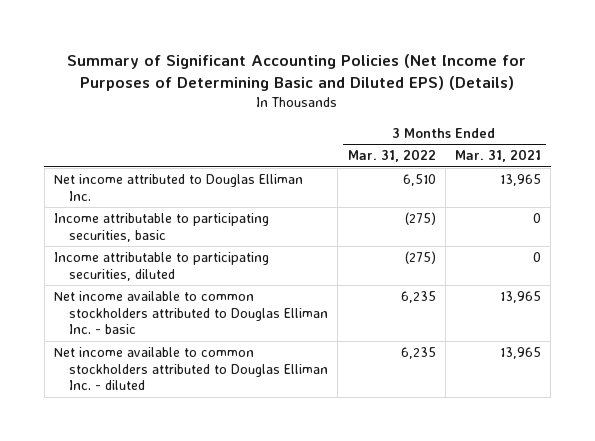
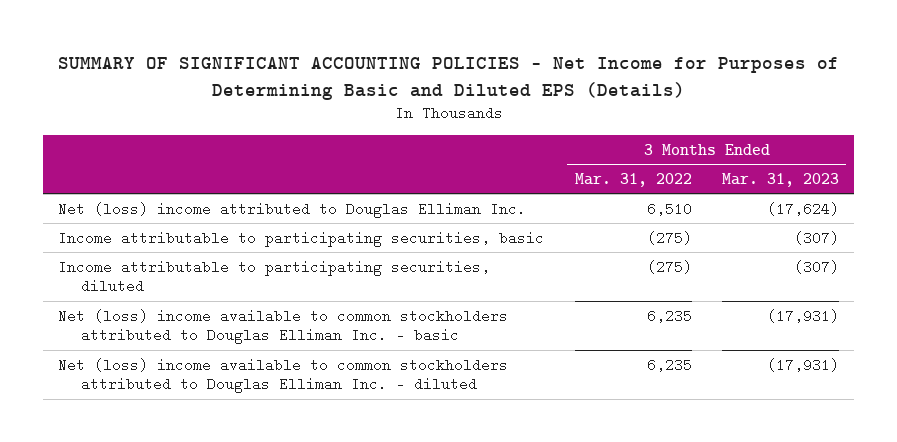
- Summary of Significant Accounting Policies (Net Income for Purposes of Determining Basic and Diluted EPS) (Details)
+ SUMMARY OF SIGNIFICANT ACCOUNTING POLICIES - Net Income for Purposes of Determining Basic and Diluted EPS (Details)
- | 3 Months Ended Mar. 31, 2022 | 3 Months Ended Mar. 31, 2021
+ | 3 Months Ended Mar. 31, 2022 | 3 Months Ended Mar. 31, 2023
- Net income attributed to Douglas Elliman Inc. | 6,510 | 13,965
+ Net (loss) income attributed to Douglas Elliman Inc. | 6,510 | (17,624)
- Net income available to common stockholders attributed to Douglas Elliman Inc. - basic | 6,235 | 13,965
- Net income available to common stockholders attributed to Douglas Elliman Inc. - diluted | 6,235 | 13,965
+ Net (loss) income available to common stockholders attributed to Douglas Elliman Inc. - basic | 6,235 | (17,931)
+ Net (loss) income available to common stockholders attributed to Douglas Elliman Inc. - diluted | 6,235 | (17,931)

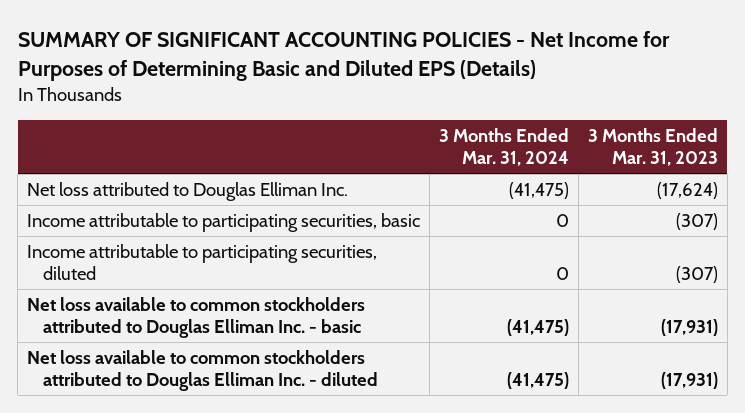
- | 3 Months Ended Mar. 31, 2022 | 3 Months Ended Mar. 31, 2023
+ | 3 Months Ended Mar. 31, 2024 | 3 Months Ended Mar. 31, 2023
- Net (loss) income attributed to Douglas Elliman Inc. | 6,510 | (17,624)
+ Net loss attributed to Douglas Elliman Inc. | (41,475) | (17,624)
- Net (loss) income available to common stockholders attributed to Douglas Elliman Inc. - basic | 6,235 | (17,931)
- Net (loss) income available to common stockholders attributed to Douglas Elliman Inc. - diluted | 6,235 | (17,931)
+ Net loss available to common stockholders attributed to Douglas Elliman Inc. - basic | (41,475) | (17,931)
+ Net loss available to common stockholders attributed to Douglas Elliman Inc. - diluted | (41,475) | (17,931)

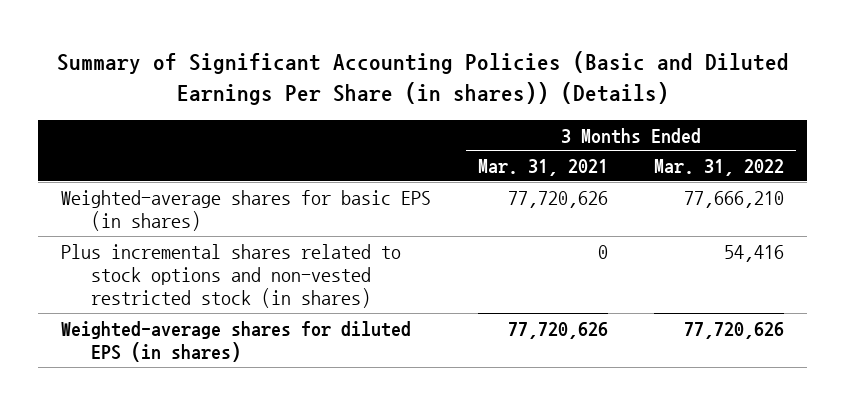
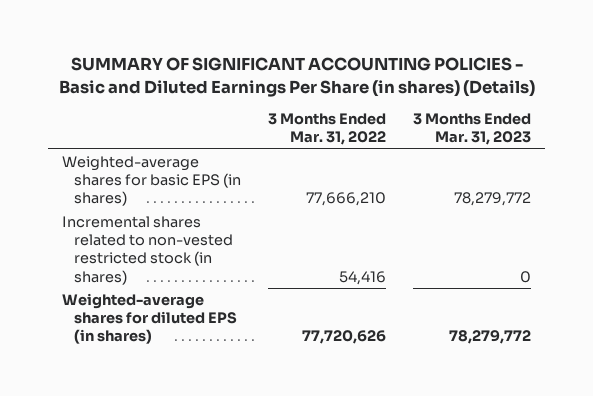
- Summary of Significant Accounting Policies (Basic and Diluted Earnings Per Share (in shares)) (Details)
+ SUMMARY OF SIGNIFICANT ACCOUNTING POLICIES - Basic and Diluted Earnings Per Share (in shares) (Details)
- | 3 Months Ended Mar. 31, 2021 | 3 Months Ended Mar. 31, 2022
+ | 3 Months Ended Mar. 31, 2022 | 3 Months Ended Mar. 31, 2023
- Plus incremental shares related to stock options and non-vested restricted stock (in shares) | 0 | 54,416
+ Incremental shares related to non-vested restricted stock (in shares) | 54,416 | 0

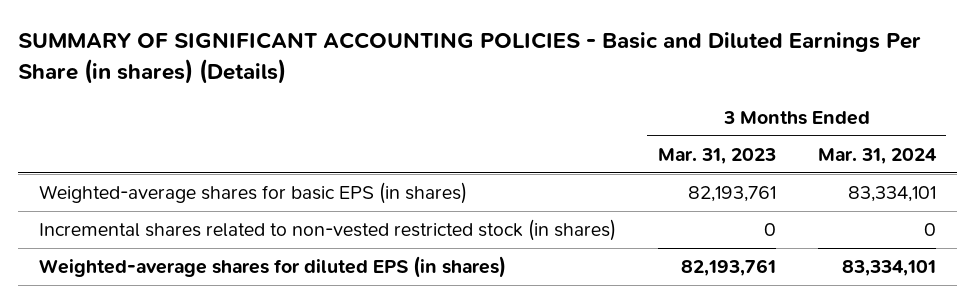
- | 3 Months Ended Mar. 31, 2022 | 3 Months Ended Mar. 31, 2023
+ | 3 Months Ended Mar. 31, 2023 | 3 Months Ended Mar. 31, 2024
- Weighted-average shares for basic EPS (in shares) | 77,666,210 | 78,279,772
+ Weighted-average shares for basic EPS (in shares) | 82,193,761 | 83,334,101
- Weighted-average shares for diluted EPS (in shares) | 77,720,626 | 78,279,772
+ Weighted-average shares for diluted EPS (in shares) | 82,193,761 | 83,334,101

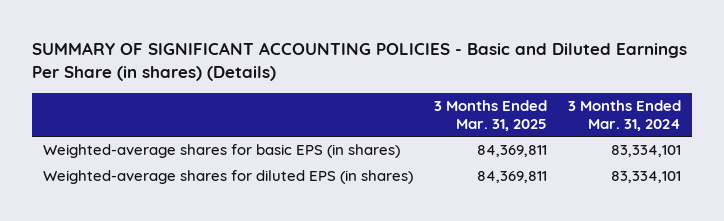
- | 3 Months Ended Mar. 31, 2023 | 3 Months Ended Mar. 31, 2024
+ | 3 Months Ended Mar. 31, 2025 | 3 Months Ended Mar. 31, 2024
- Incremental shares related to non-vested restricted stock (in shares) | 0 | 0

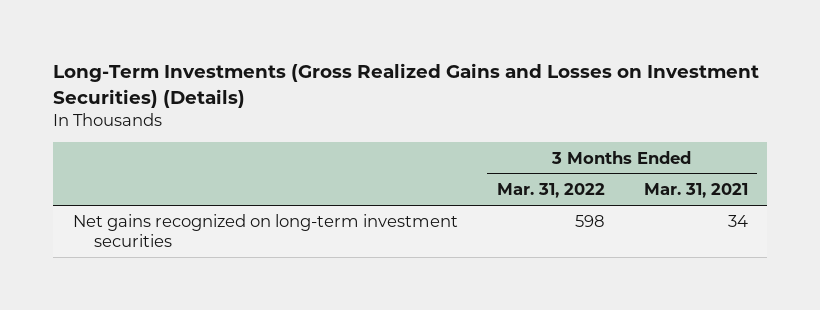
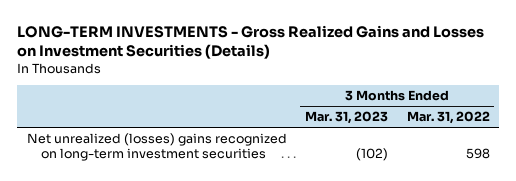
- Long-Term Investments (Gross Realized Gains and Losses on Investment Securities) (Details)
+ LONG-TERM INVESTMENTS - Gross Realized Gains and Losses on Investment Securities (Details)
- | 3 Months Ended Mar. 31, 2022 | 3 Months Ended Mar. 31, 2021
+ | 3 Months Ended Mar. 31, 2023 | 3 Months Ended Mar. 31, 2022
- Net gains recognized on long-term investment securities | 598 | 34
+ Net unrealized (losses) gains recognized on long-term investment securities | (102) | 598

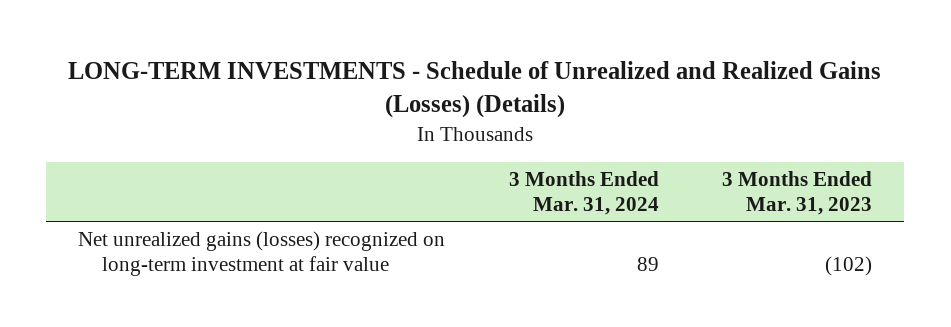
- LONG-TERM INVESTMENTS - Gross Realized Gains and Losses on Investment Securities (Details)
+ LONG-TERM INVESTMENTS - Schedule of Unrealized and Realized Gains (Losses) (Details)
- | 3 Months Ended Mar. 31, 2023 | 3 Months Ended Mar. 31, 2022
+ | 3 Months Ended Mar. 31, 2024 | 3 Months Ended Mar. 31, 2023
- Net unrealized (losses) gains recognized on long-term investment securities | (102) | 598
+ Net unrealized gains (losses) recognized on long-term investment at fair value | 89 | (102)

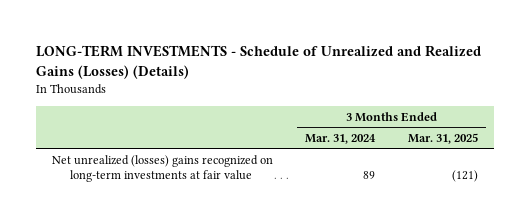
- | 3 Months Ended Mar. 31, 2024 | 3 Months Ended Mar. 31, 2023
+ | 3 Months Ended Mar. 31, 2024 | 3 Months Ended Mar. 31, 2025
- Net unrealized gains (losses) recognized on long-term investment at fair value | 89 | (102)
+ Net unrealized (losses) gains recognized on long-term investments at fair value | 89 | (121)

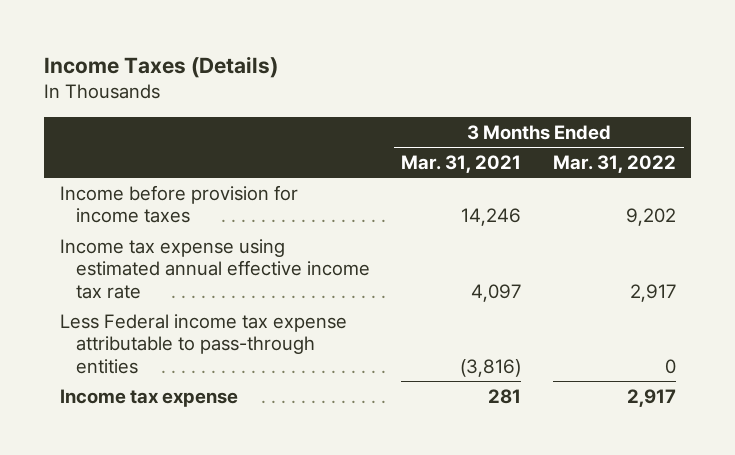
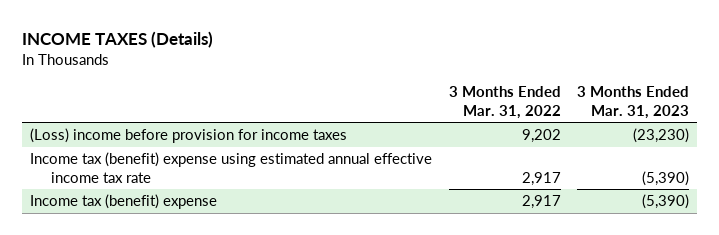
- Income Taxes (Details)
+ INCOME TAXES (Details)
- | 3 Months Ended Mar. 31, 2021 | 3 Months Ended Mar. 31, 2022
+ | 3 Months Ended Mar. 31, 2022 | 3 Months Ended Mar. 31, 2023
- Income before provision for income taxes | 14,246 | 9,202
- Income tax expense using estimated annual effective income tax rate | 4,097 | 2,917
- Less Federal income tax expense attributable to pass-through entities | (3,816) | 0
- Income tax expense | 281 | 2,917
+ (Loss) income before provision for income taxes | 9,202 | (23,230)
+ Income tax (benefit) expense using estimated annual effective income tax rate | 2,917 | (5,390)
+ Income tax (benefit) expense | 2,917 | (5,390)

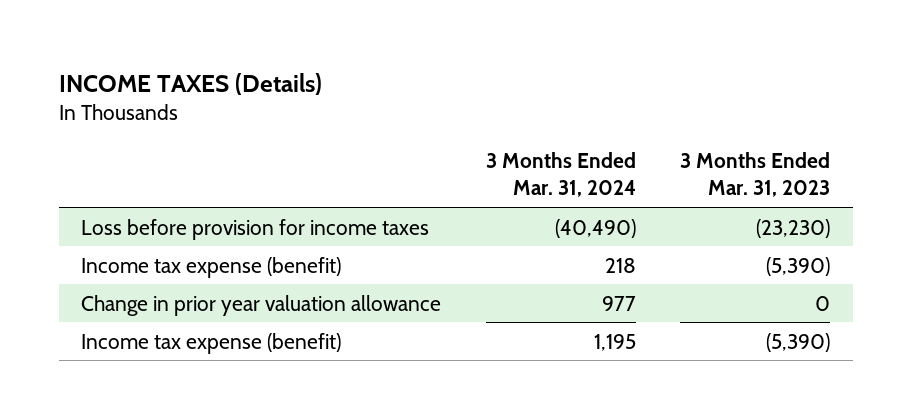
- | 3 Months Ended Mar. 31, 2022 | 3 Months Ended Mar. 31, 2023
+ | 3 Months Ended Mar. 31, 2024 | 3 Months Ended Mar. 31, 2023
- (Loss) income before provision for income taxes | 9,202 | (23,230)
- Income tax (benefit) expense using estimated annual effective income tax rate | 2,917 | (5,390)
- Income tax (benefit) expense | 2,917 | (5,390)
+ Loss before provision for income taxes | (40,490) | (23,230)
+ Income tax expense (benefit) | 218 | (5,390)
+ Change in prior year valuation allowance | 977 | 0
+ Income tax expense (benefit) | 1,195 | (5,390)

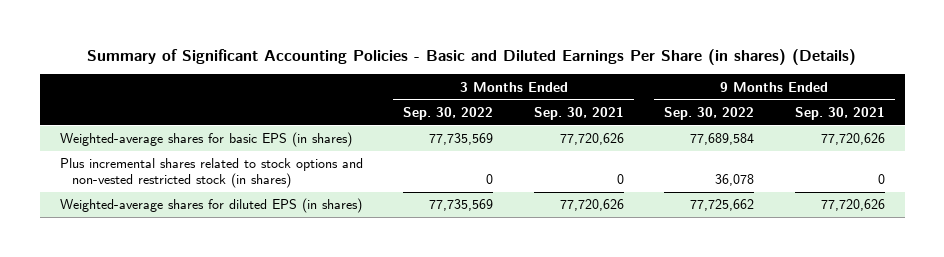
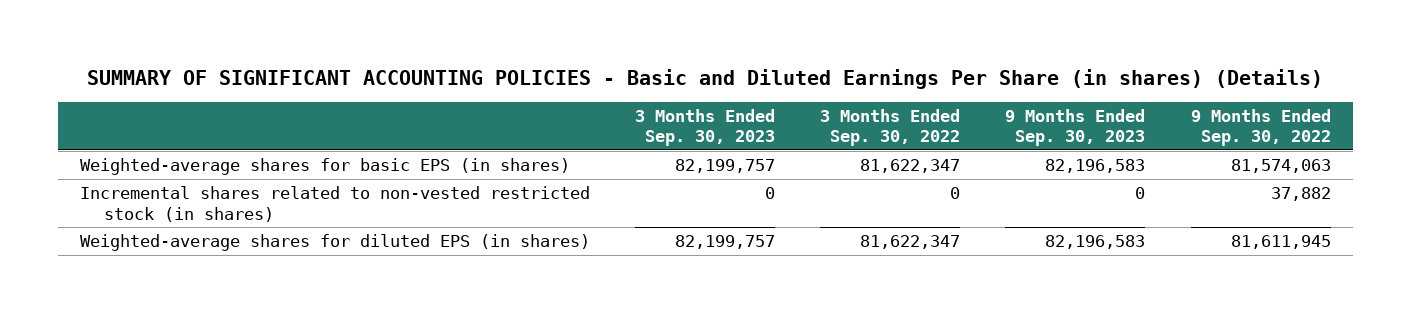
- Summary of Significant Accounting Policies - Basic and Diluted Earnings Per Share (in shares) (Details)
+ SUMMARY OF SIGNIFICANT ACCOUNTING POLICIES - Basic and Diluted Earnings Per Share (in shares) (Details)
- | 3 Months Ended Sep. 30, 2022 | 3 Months Ended Sep. 30, 2021 | 9 Months Ended Sep. 30, 2022 | 9 Months Ended Sep. 30, 2021
+ | 3 Months Ended Sep. 30, 2023 | 3 Months Ended Sep. 30, 2022 | 9 Months Ended Sep. 30, 2023 | 9 Months Ended Sep. 30, 2022
- Weighted-average shares for basic EPS (in shares) | 77,735,569 | 77,720,626 | 77,689,584 | 77,720,626
- Plus incremental shares related to stock options and non-vested restricted stock (in shares) | 0 | 0 | 36,078 | 0
- Weighted-average shares for diluted EPS (in shares) | 77,735,569 | 77,720,626 | 77,725,662 | 77,720,626
+ Weighted-average shares for basic EPS (in shares) | 82,199,757 | 81,622,347 | 82,196,583 | 81,574,063
+ Incremental shares related to non-vested restricted stock (in shares) | 0 | 0 | 0 | 37,882
+ Weighted-average shares for diluted EPS (in shares) | 82,199,757 | 81,622,347 | 82,196,583 | 81,611,945

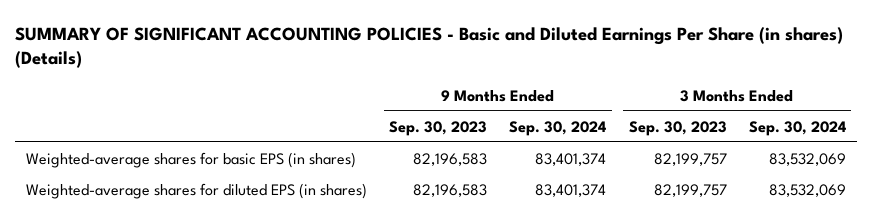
- | 3 Months Ended Sep. 30, 2023 | 3 Months Ended Sep. 30, 2022 | 9 Months Ended Sep. 30, 2023 | 9 Months Ended Sep. 30, 2022
+ | 9 Months Ended Sep. 30, 2023 | 9 Months Ended Sep. 30, 2024 | 3 Months Ended Sep. 30, 2023 | 3 Months Ended Sep. 30, 2024
- Incremental shares related to non-vested restricted stock (in shares) | 0 | 0 | 0 | 37,882

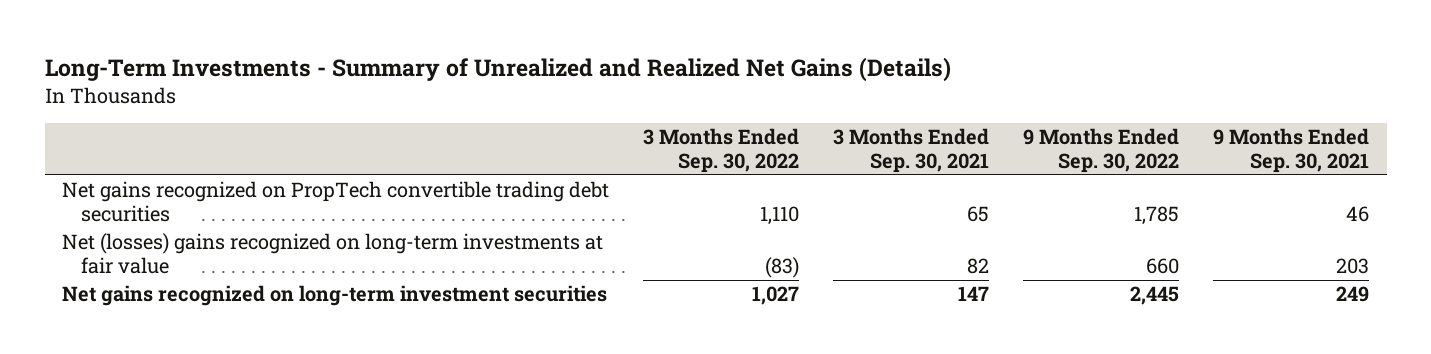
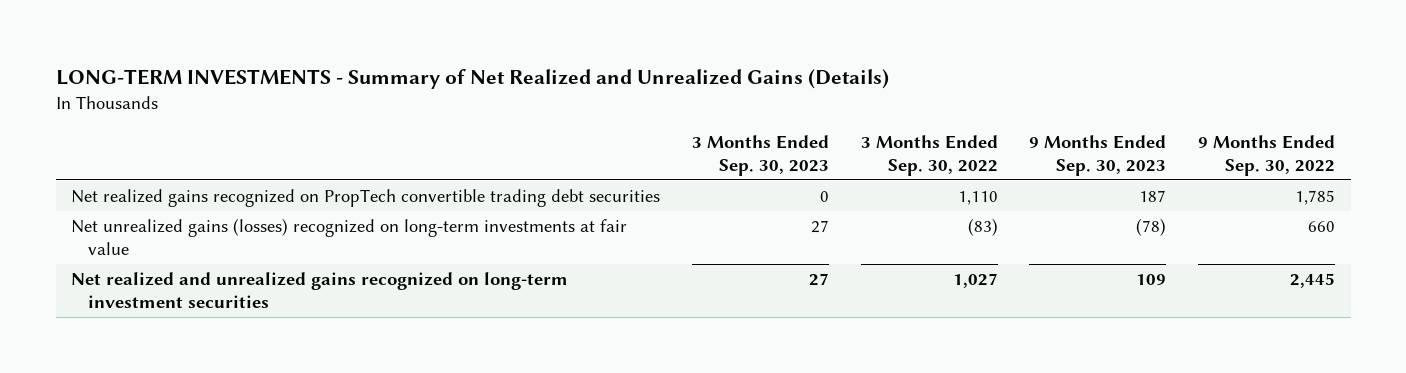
- Long-Term Investments - Summary of Unrealized and Realized Net Gains (Details)
+ LONG-TERM INVESTMENTS - Summary of Net Realized and Unrealized Gains (Details)
- | 3 Months Ended Sep. 30, 2022 | 3 Months Ended Sep. 30, 2021 | 9 Months Ended Sep. 30, 2022 | 9 Months Ended Sep. 30, 2021
+ | 3 Months Ended Sep. 30, 2023 | 3 Months Ended Sep. 30, 2022 | 9 Months Ended Sep. 30, 2023 | 9 Months Ended Sep. 30, 2022
- Net gains recognized on PropTech convertible trading debt securities | 1,110 | 65 | 1,785 | 46
- Net (losses) gains recognized on long-term investments at fair value | (83) | 82 | 660 | 203
- Net gains recognized on long-term investment securities | 1,027 | 147 | 2,445 | 249
+ Net realized gains recognized on PropTech convertible trading debt securities | 0 | 1,110 | 187 | 1,785
+ Net unrealized gains (losses) recognized on long-term investments at fair value | 27 | (83) | (78) | 660
+ Net realized and unrealized gains recognized on long-term investment securities | 27 | 1,027 | 109 | 2,445

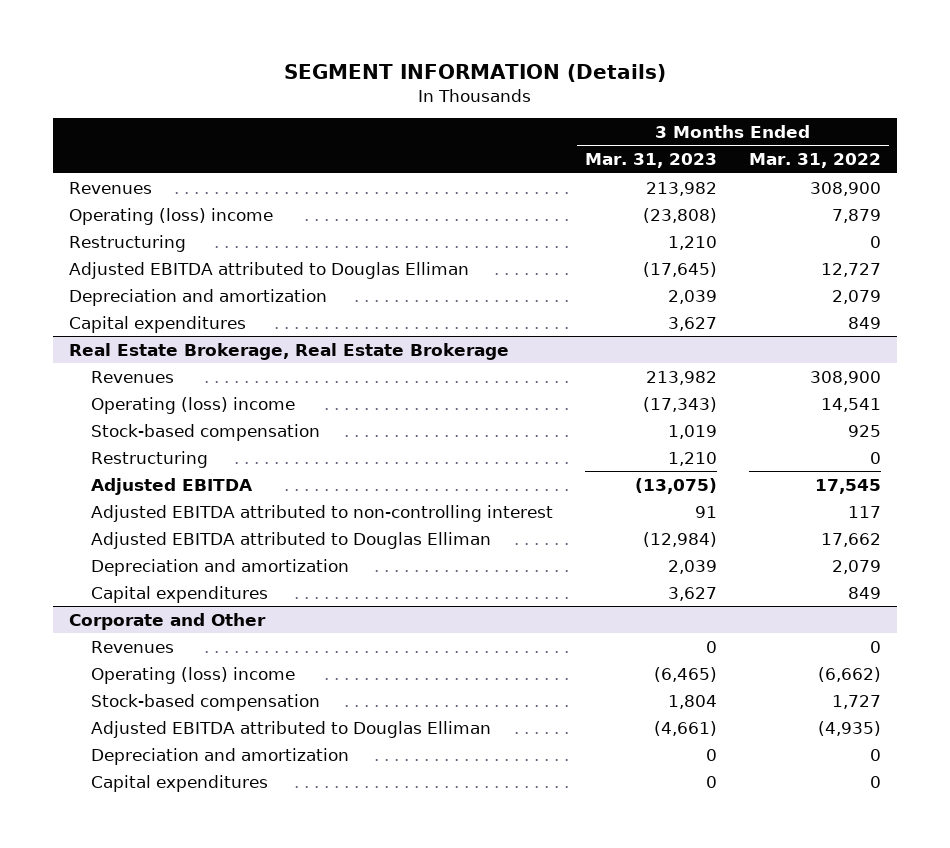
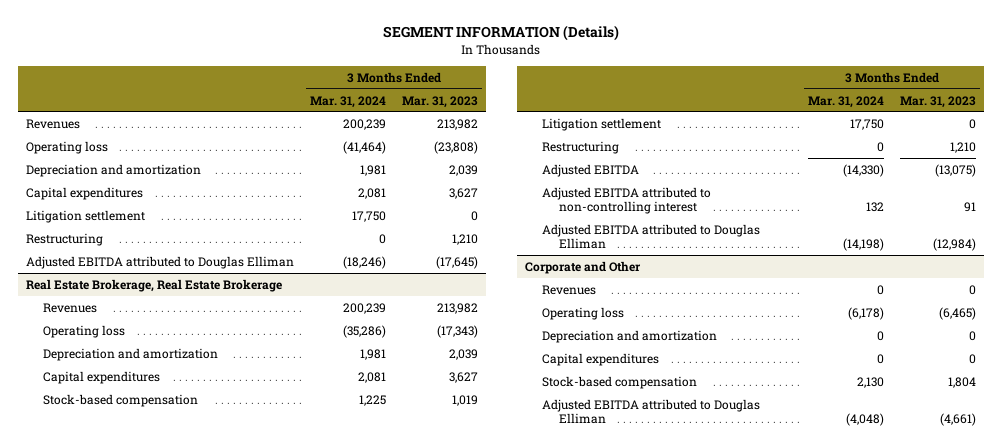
- | 3 Months Ended Mar. 31, 2023 | 3 Months Ended Mar. 31, 2022
+ | 3 Months Ended Mar. 31, 2024 | 3 Months Ended Mar. 31, 2023
- Operating (loss) income | (23,808) | 7,879
+ Operating loss | (41,464) | (23,808)
+ Litigation settlement | 17,750 | 0
moved down: Restructuring | 0 | 1,210
moved down: Adjusted EBITDA attributed to Douglas Elliman | (18,246) | (17,645)
@ Real Estate Brokerage, Real Estate Brokerage
- Operating (loss) income | (17,343) | 14,541
+ Operating loss | (35,286) | (17,343)
moved up: Depreciation and amortization | 1,981 | 2,039
moved up: Capital expenditures | 2,081 | 3,627
+ Litigation settlement | 17,750 | 0
@ Corporate and Other
- Operating (loss) income | (6,465) | (6,662)
+ Operating loss | (6,178) | (6,465)
moved down: Stock-based compensation | 2,130 | 1,804
moved down: Adjusted EBITDA attributed to Douglas Elliman | (4,048) | (4,661)

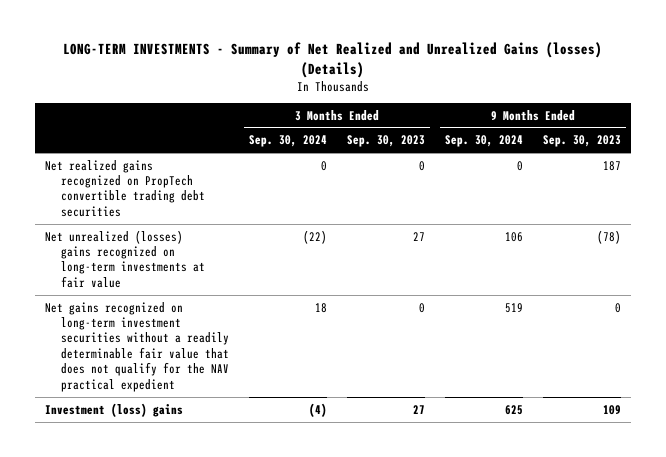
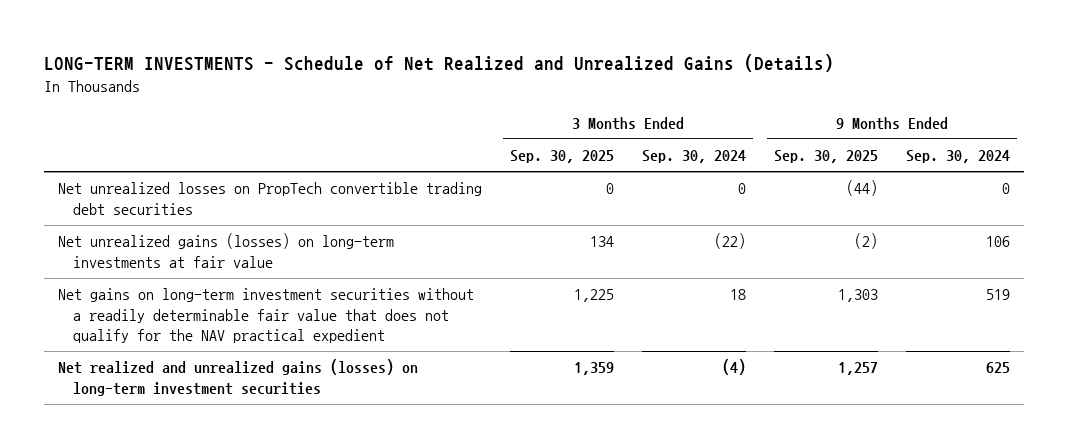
- LONG-TERM INVESTMENTS - Summary of Net Realized and Unrealized Gains (losses) (Details)
+ LONG-TERM INVESTMENTS - Schedule of Net Realized and Unrealized Gains (Details)
- | 3 Months Ended Sep. 30, 2024 | 3 Months Ended Sep. 30, 2023 | 9 Months Ended Sep. 30, 2024 | 9 Months Ended Sep. 30, 2023
+ | 3 Months Ended Sep. 30, 2025 | 3 Months Ended Sep. 30, 2024 | 9 Months Ended Sep. 30, 2025 | 9 Months Ended Sep. 30, 2024
- Net realized gains recognized on PropTech convertible trading debt securities | 0 | 0 | 0 | 187
- Net unrealized (losses) gains recognized on long-term investments at fair value | (22) | 27 | 106 | (78)
- Net gains recognized on long-term investment securities without a readily determinable fair value that does not qualify for the NAV practical expedient | 18 | 0 | 519 | 0
- Investment (loss) gains | (4) | 27 | 625 | 109
+ Net unrealized losses on PropTech convertible trading debt securities | 0 | 0 | (44) | 0
+ Net unrealized gains (losses) on long-term investments at fair value | 134 | (22) | (2) | 106
+ Net gains on long-term investment securities without a readily determinable fair value that does not qualify for the NAV practical expedient | 1,225 | 18 | 1,303 | 519
+ Net realized and unrealized gains (losses) on long-term investment securities | 1,359 | (4) | 1,257 | 625

